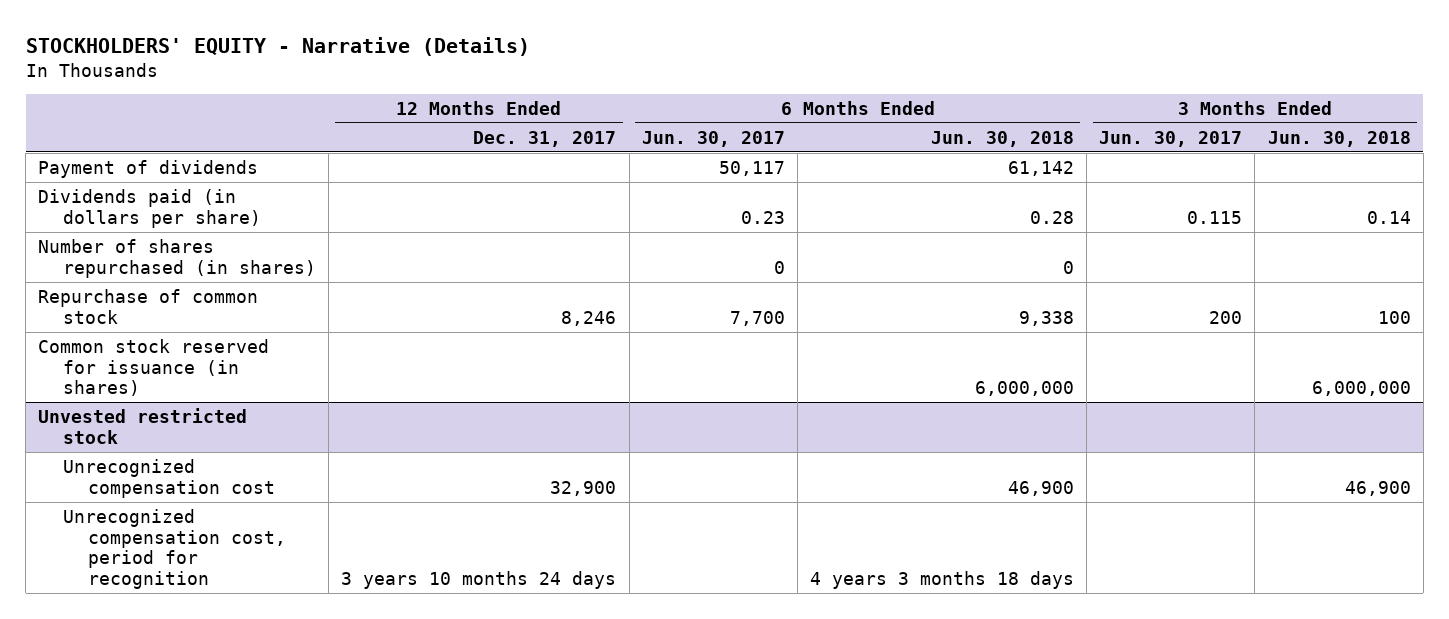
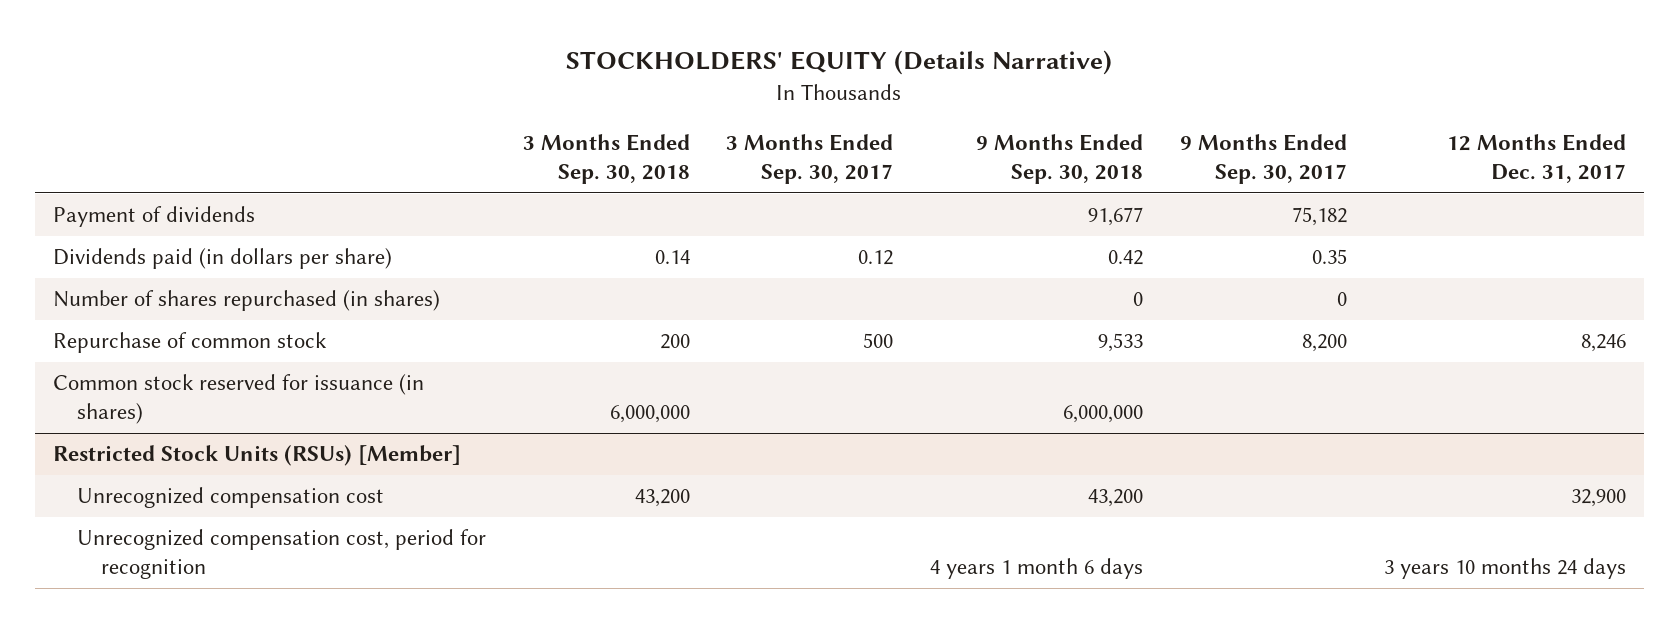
- STOCKHOLDERS' EQUITY - Narrative (Details)
+ STOCKHOLDERS' EQUITY (Details Narrative)
- | 12 Months Ended Dec. 31, 2017 | 6 Months Ended Jun. 30, 2017 | 6 Months Ended Jun. 30, 2018 | 3 Months Ended Jun. 30, 2017 | 3 Months Ended Jun. 30, 2018
+ | 3 Months Ended Sep. 30, 2018 | 3 Months Ended Sep. 30, 2017 | 9 Months Ended Sep. 30, 2018 | 9 Months Ended Sep. 30, 2017 | 12 Months Ended Dec. 31, 2017
- Unvested restricted stock
+ Restricted Stock Units (RSUs) [Member]

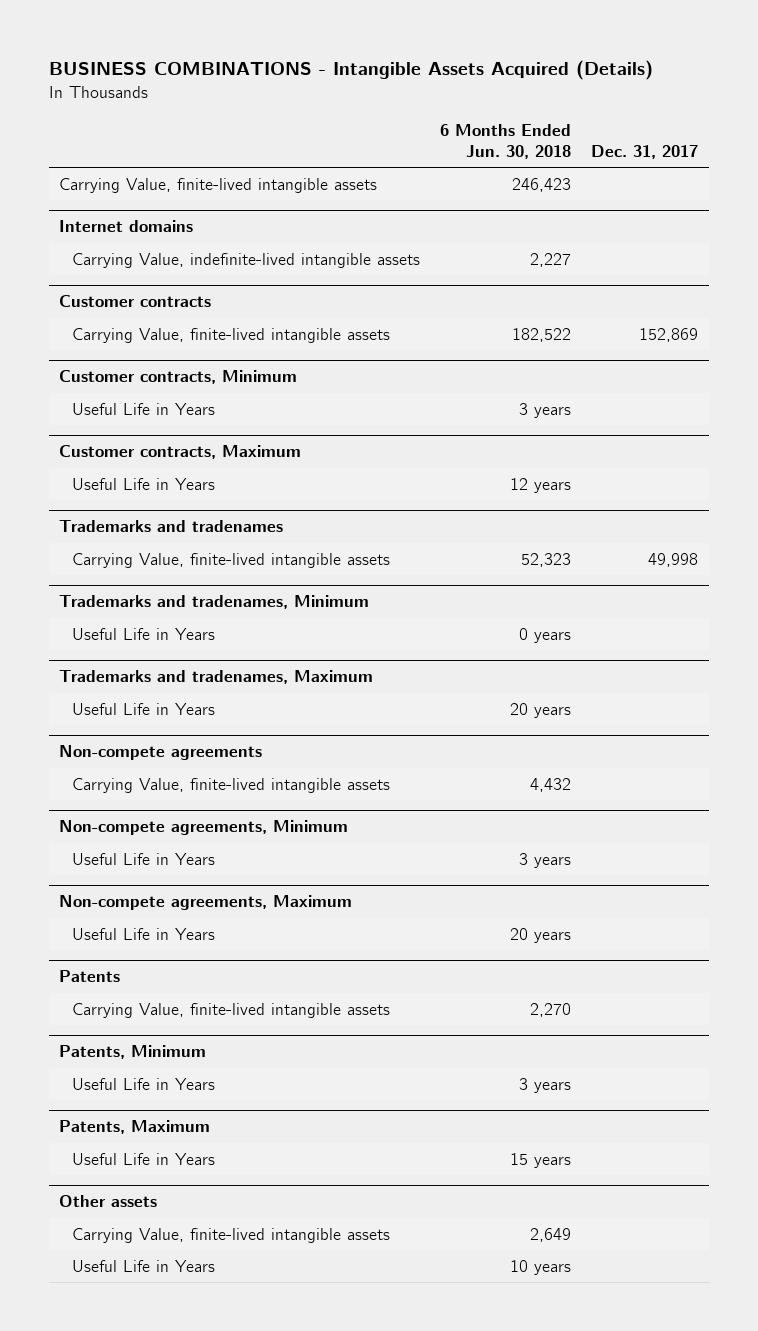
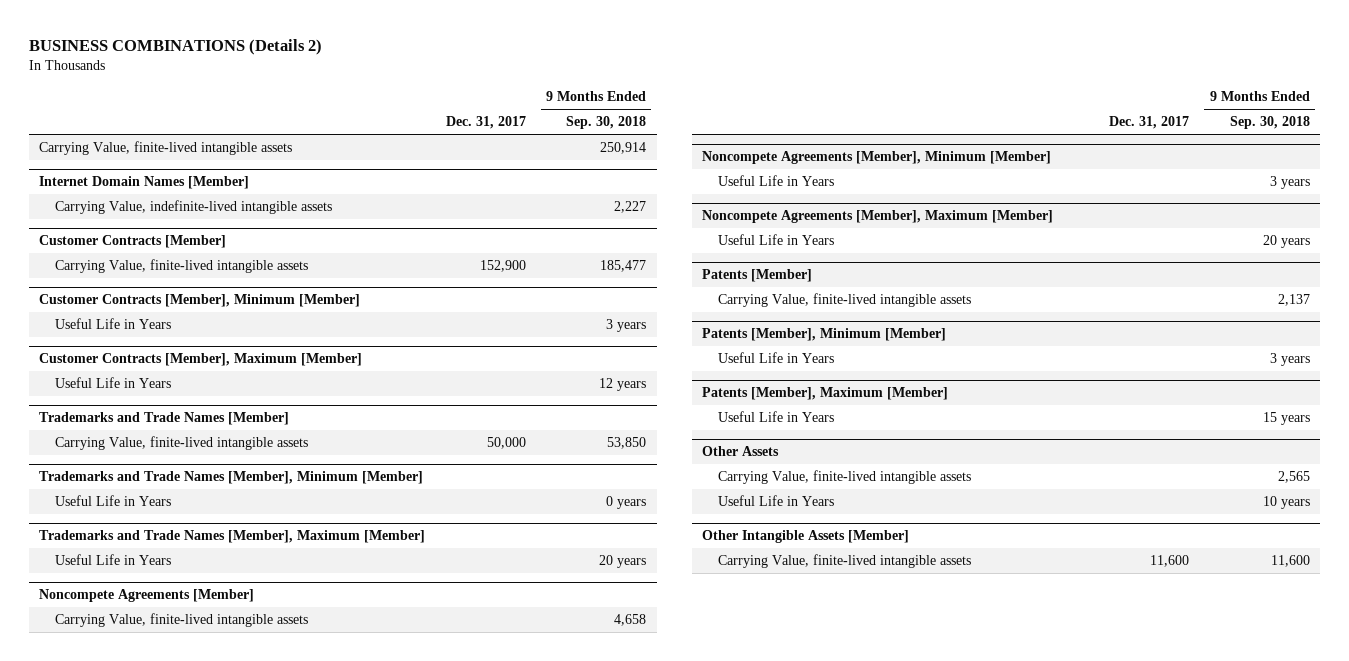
- BUSINESS COMBINATIONS - Intangible Assets Acquired (Details)
+ BUSINESS COMBINATIONS (Details 2)
- | 6 Months Ended Jun. 30, 2018 | Dec. 31, 2017
+ | Dec. 31, 2017 | 9 Months Ended Sep. 30, 2018
- Internet domains
+ Internet Domain Names [Member]
- Customer contracts
- Carrying Value, finite-lived intangible assets | 182,522 | 152,869
- Customer contracts, Minimum
+ Customer Contracts [Member]
+ Carrying Value, finite-lived intangible assets | 152,900 | 185,477
+ Customer Contracts [Member], Minimum [Member]
- Customer contracts, Maximum
+ Customer Contracts [Member], Maximum [Member]
- Trademarks and tradenames
- Carrying Value, finite-lived intangible assets | 52,323 | 49,998
- Trademarks and tradenames, Minimum
+ Trademarks and Trade Names [Member]
+ Carrying Value, finite-lived intangible assets | 50,000 | 53,850
+ Trademarks and Trade Names [Member], Minimum [Member]
- Trademarks and tradenames, Maximum
+ Trademarks and Trade Names [Member], Maximum [Member]
- Non-compete agreements
+ Noncompete Agreements [Member]
- Non-compete agreements, Minimum
- Useful Life in Years | 3 years |
- Non-compete agreements, Maximum
- Useful Life in Years | 20 years |
- Patents
+ Noncompete Agreements [Member], Minimum [Member]
+ Useful Life in Years | | 3 years
+ Noncompete Agreements [Member], Maximum [Member]
+ Useful Life in Years | | 20 years
+ Patents [Member]
- Patents, Minimum
+ Patents [Member], Minimum [Member]
- Patents, Maximum
+ Patents [Member], Maximum [Member]
- Other assets
+ Other Assets
+ Other Intangible Assets [Member]
+ Carrying Value, finite-lived intangible assets | 11,600 | 11,600

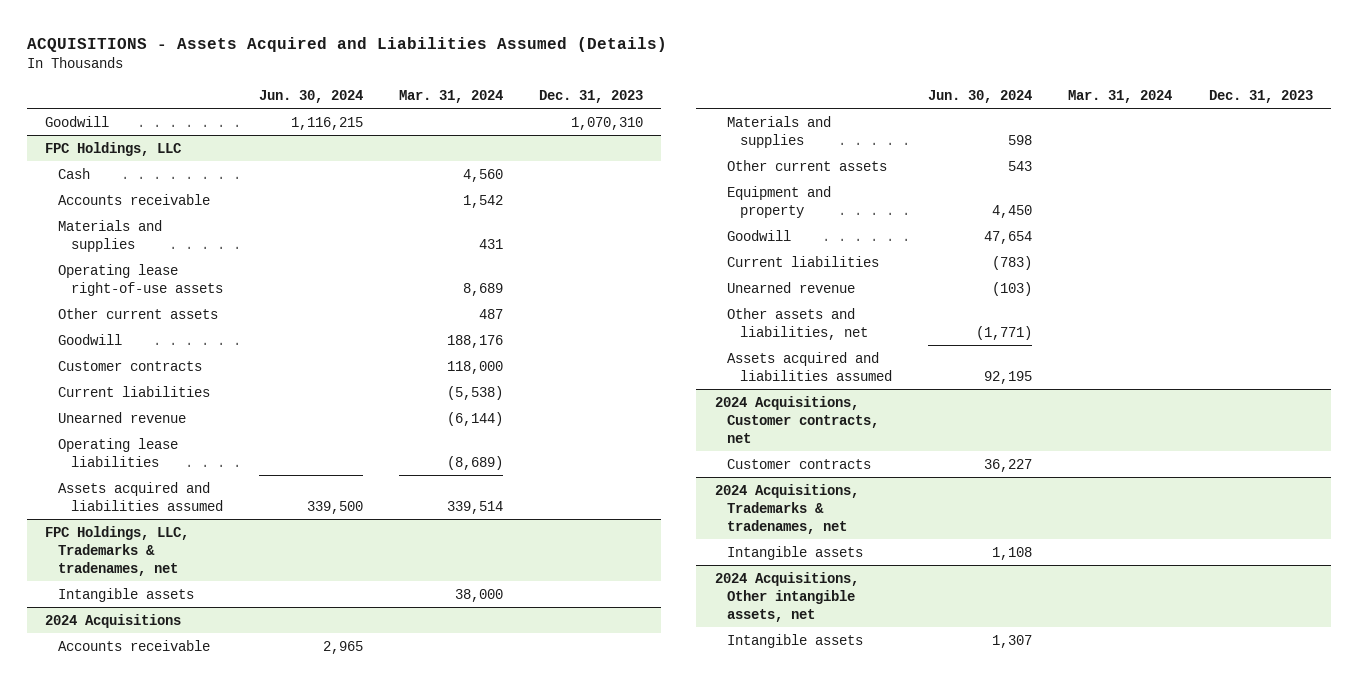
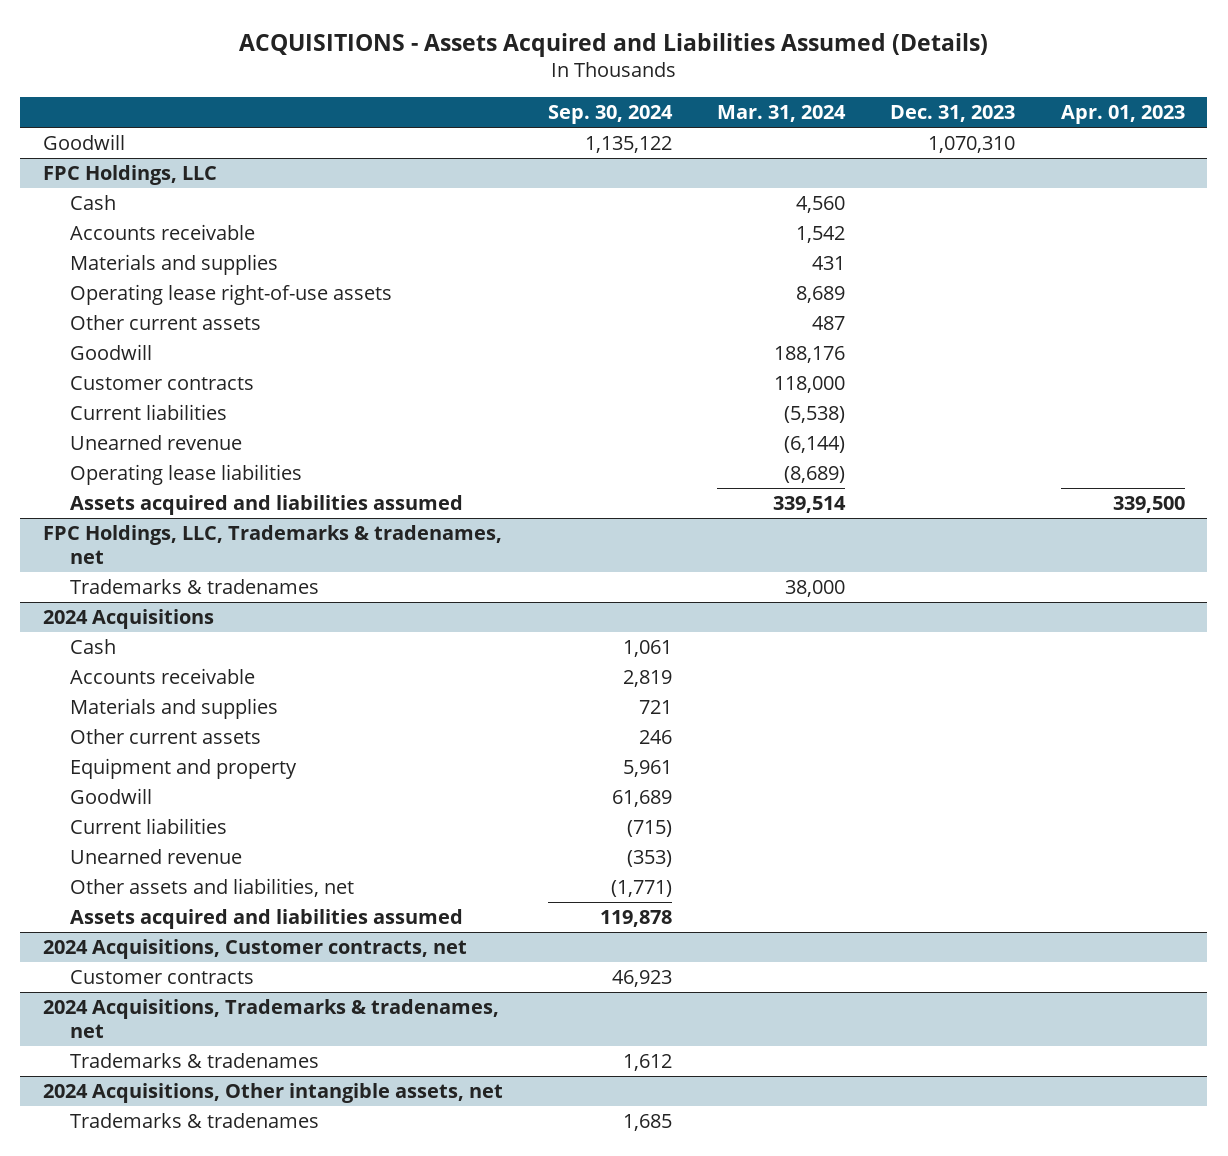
- | Jun. 30, 2024 | Mar. 31, 2024 | Dec. 31, 2023
+ | Sep. 30, 2024 | Mar. 31, 2024 | Dec. 31, 2023 | Apr. 01, 2023
@ FPC Holdings, LLC, Trademarks & tradenames, net
- Intangible assets | | 38,000 |
+ Trademarks & tradenames | | 38,000 | |
@ 2024 Acquisitions
+ Cash | 1,061 | | |
@ 2024 Acquisitions, Trademarks & tradenames, net
- Intangible assets | 1,108 | |
+ Trademarks & tradenames | 1,612 | | |
@ 2024 Acquisitions, Other intangible assets, net
- Intangible assets | 1,307 | |
+ Trademarks & tradenames | 1,685 | | |

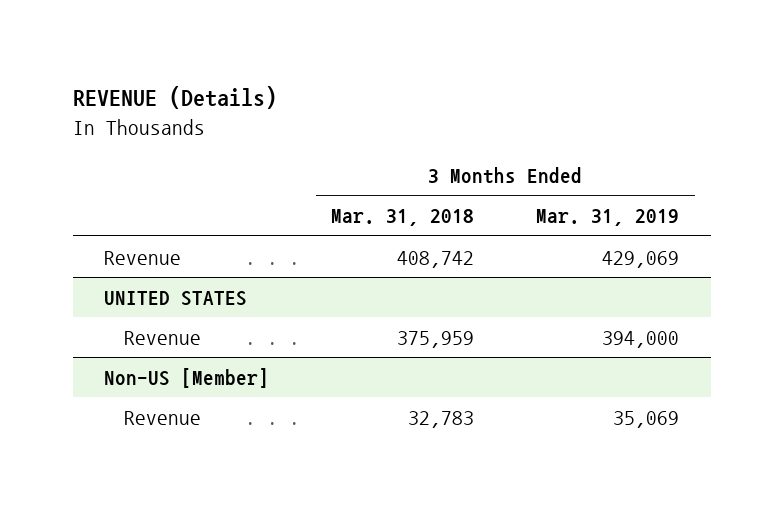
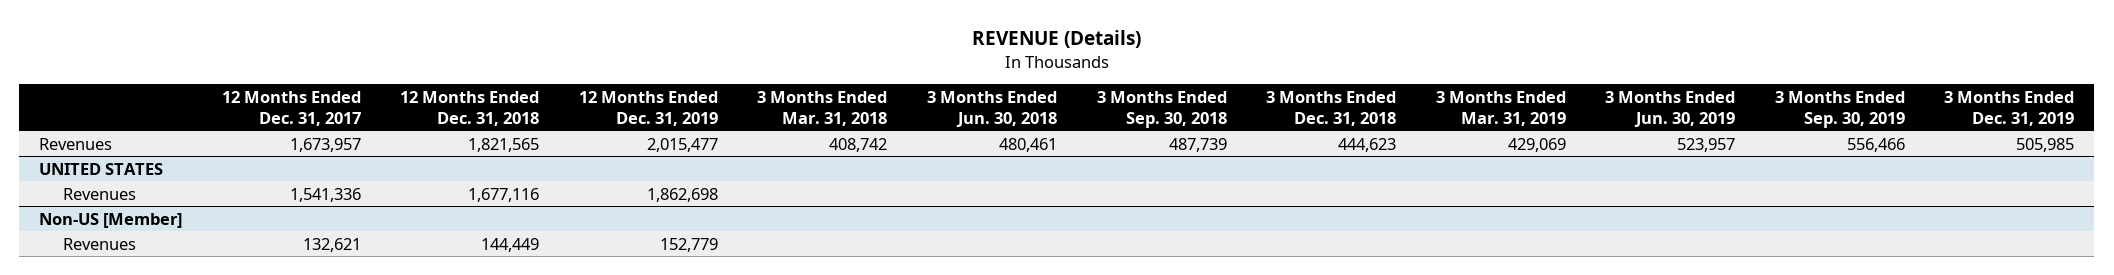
- | 3 Months Ended Mar. 31, 2018 | 3 Months Ended Mar. 31, 2019
+ | 12 Months Ended Dec. 31, 2017 | 12 Months Ended Dec. 31, 2018 | 12 Months Ended Dec. 31, 2019 | 3 Months Ended Mar. 31, 2018 | 3 Months Ended Jun. 30, 2018 | 3 Months Ended Sep. 30, 2018 | 3 Months Ended Dec. 31, 2018 | 3 Months Ended Mar. 31, 2019 | 3 Months Ended Jun. 30, 2019 | 3 Months Ended Sep. 30, 2019 | 3 Months Ended Dec. 31, 2019
- Revenue | 408,742 | 429,069
+ Revenues | 1,673,957 | 1,821,565 | 2,015,477 | 408,742 | 480,461 | 487,739 | 444,623 | 429,069 | 523,957 | 556,466 | 505,985
@ UNITED STATES
- Revenue | 375,959 | 394,000
+ Revenues | 1,541,336 | 1,677,116 | 1,862,698 | | | | | | | |
@ Non-US [Member]
- Revenue | 32,783 | 35,069
+ Revenues | 132,621 | 144,449 | 152,779 | | | | | | | |

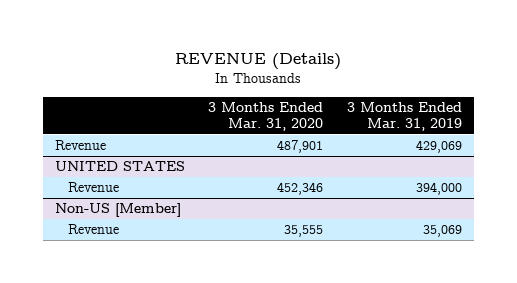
- | 12 Months Ended Dec. 31, 2017 | 12 Months Ended Dec. 31, 2018 | 12 Months Ended Dec. 31, 2019 | 3 Months Ended Mar. 31, 2018 | 3 Months Ended Jun. 30, 2018 | 3 Months Ended Sep. 30, 2018 | 3 Months Ended Dec. 31, 2018 | 3 Months Ended Mar. 31, 2019 | 3 Months Ended Jun. 30, 2019 | 3 Months Ended Sep. 30, 2019 | 3 Months Ended Dec. 31, 2019
+ | 3 Months Ended Mar. 31, 2020 | 3 Months Ended Mar. 31, 2019
- Revenues | 1,673,957 | 1,821,565 | 2,015,477 | 408,742 | 480,461 | 487,739 | 444,623 | 429,069 | 523,957 | 556,466 | 505,985
+ Revenue | 487,901 | 429,069
@ UNITED STATES
- Revenues | 1,541,336 | 1,677,116 | 1,862,698 | | | | | | | |
+ Revenue | 452,346 | 394,000
@ Non-US [Member]
- Revenues | 132,621 | 144,449 | 152,779 | | | | | | | |
+ Revenue | 35,555 | 35,069

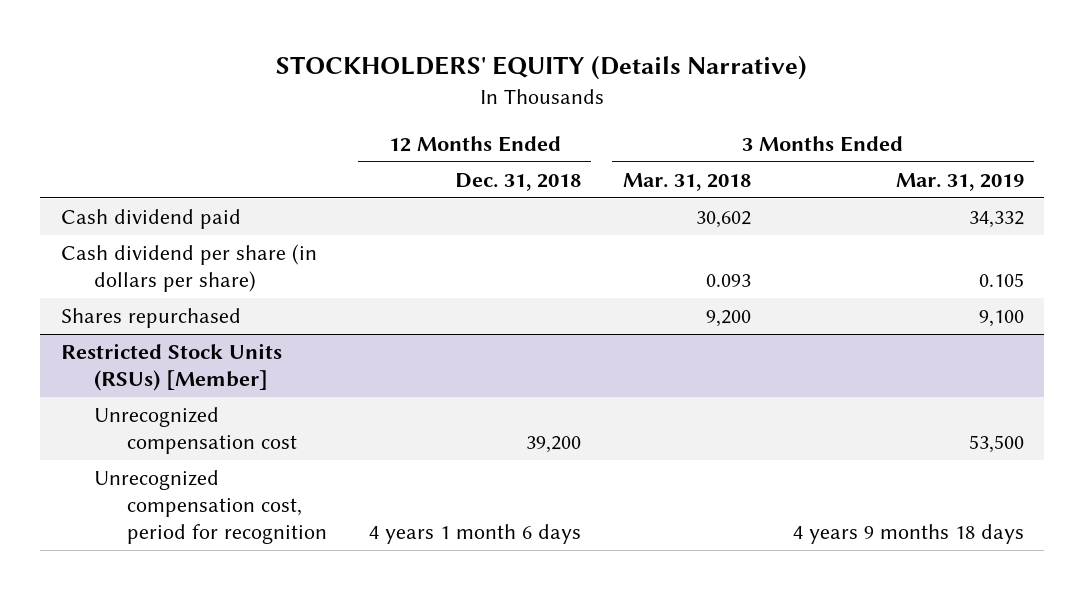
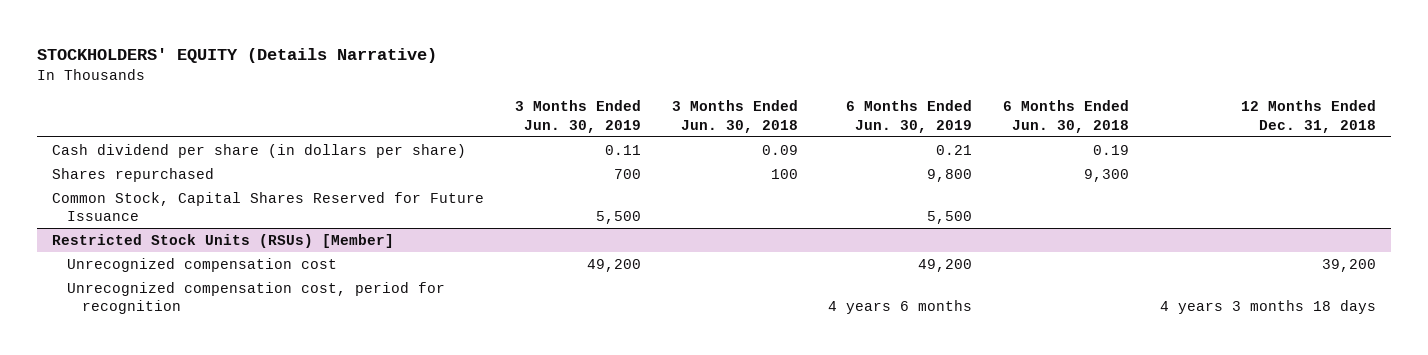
- | 12 Months Ended Dec. 31, 2018 | 3 Months Ended Mar. 31, 2018 | 3 Months Ended Mar. 31, 2019
+ | 3 Months Ended Jun. 30, 2019 | 3 Months Ended Jun. 30, 2018 | 6 Months Ended Jun. 30, 2019 | 6 Months Ended Jun. 30, 2018 | 12 Months Ended Dec. 31, 2018
- Cash dividend paid | | 30,602 | 34,332
+ Common Stock, Capital Shares Reserved for Future Issuance | 5,500 | | 5,500 | |
@ Restricted Stock Units (RSUs) [Member]
- Unrecognized compensation cost, period for recognition | 4 years 1 month 6 days | | 4 years 9 months 18 days
+ Unrecognized compensation cost, period for recognition | | | 4 years 6 months | | 4 years 3 months 18 days

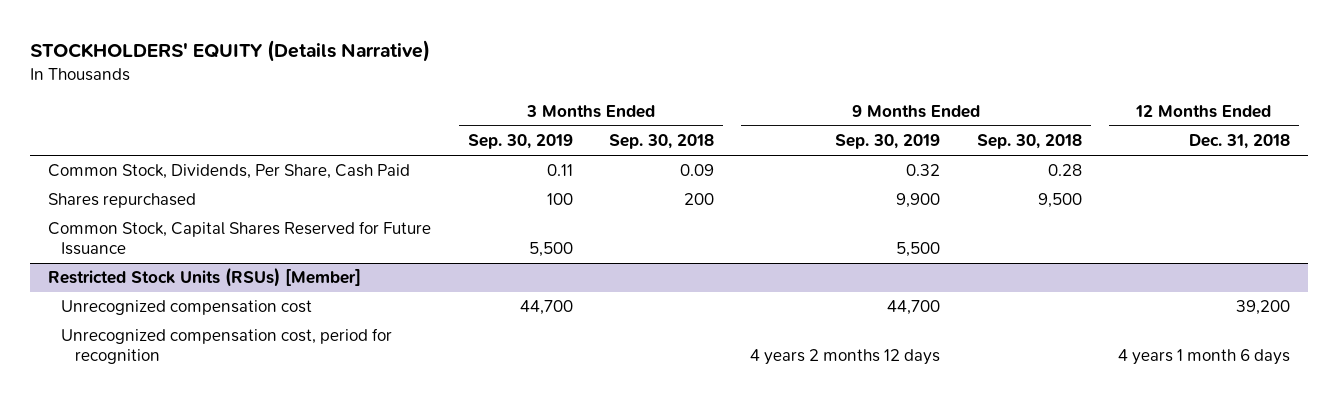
- | 3 Months Ended Jun. 30, 2019 | 3 Months Ended Jun. 30, 2018 | 6 Months Ended Jun. 30, 2019 | 6 Months Ended Jun. 30, 2018 | 12 Months Ended Dec. 31, 2018
+ | 3 Months Ended Sep. 30, 2019 | 3 Months Ended Sep. 30, 2018 | 9 Months Ended Sep. 30, 2019 | 9 Months Ended Sep. 30, 2018 | 12 Months Ended Dec. 31, 2018
- Cash dividend per share (in dollars per share) | 0.11 | 0.09 | 0.21 | 0.19 |
+ Common Stock, Dividends, Per Share, Cash Paid | 0.11 | 0.09 | 0.32 | 0.28 |
@ Restricted Stock Units (RSUs) [Member]
- Unrecognized compensation cost, period for recognition | | | 4 years 6 months | | 4 years 3 months 18 days
+ Unrecognized compensation cost, period for recognition | | | 4 years 2 months 12 days | | 4 years 1 month 6 days

